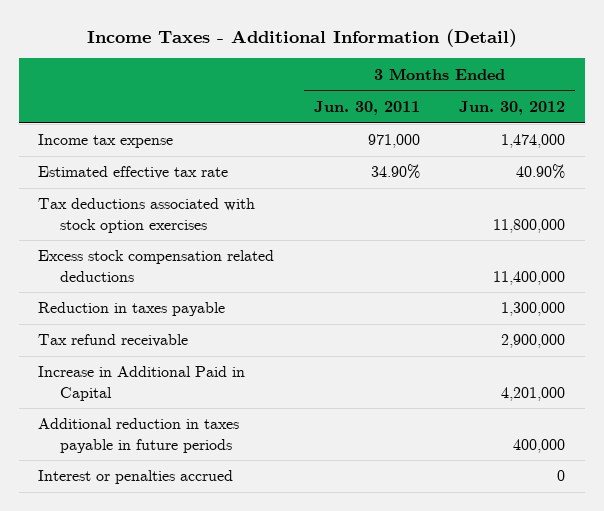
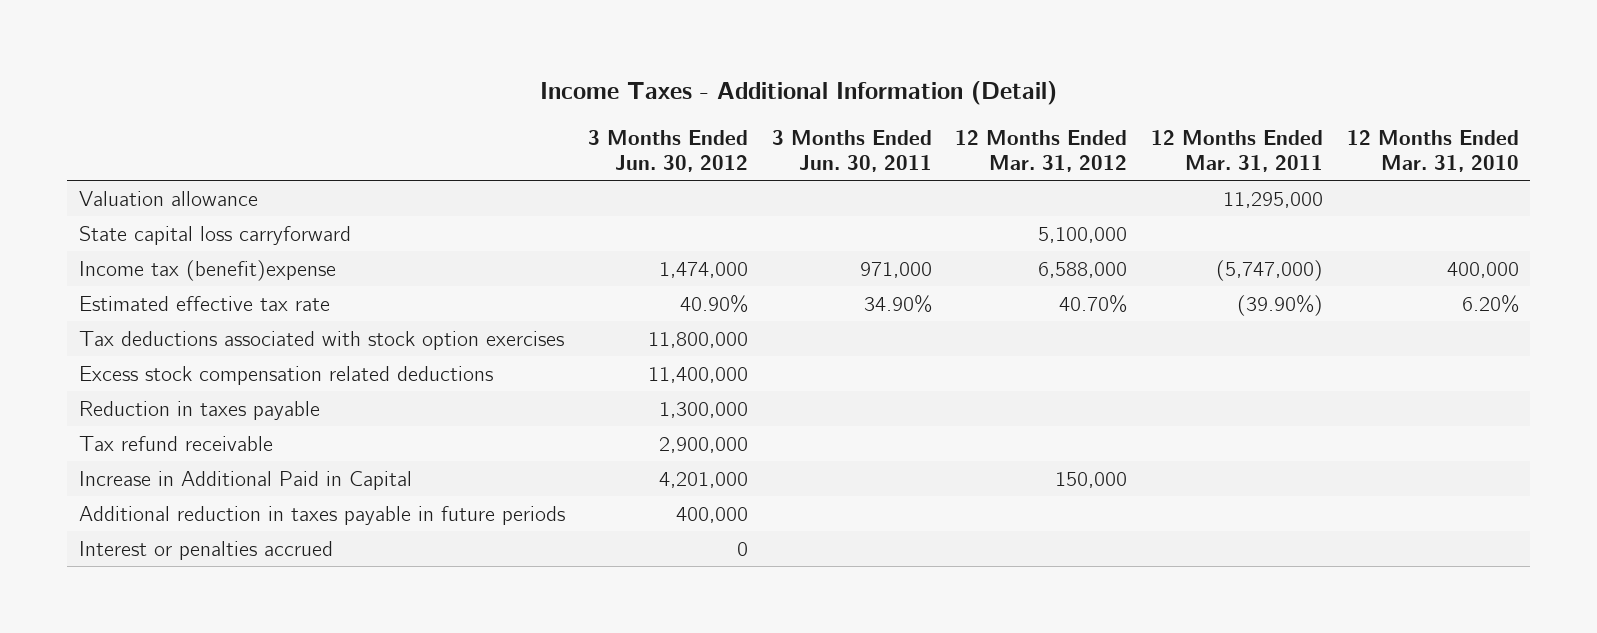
- | 3 Months Ended Jun. 30, 2011 | 3 Months Ended Jun. 30, 2012
+ | 3 Months Ended Jun. 30, 2012 | 3 Months Ended Jun. 30, 2011 | 12 Months Ended Mar. 31, 2012 | 12 Months Ended Mar. 31, 2011 | 12 Months Ended Mar. 31, 2010
- Income tax expense | 971,000 | 1,474,000
+ Valuation allowance | | | | 11,295,000 |
+ State capital loss carryforward | | | 5,100,000 | |
+ Income tax (benefit)expense | 1,474,000 | 971,000 | 6,588,000 | (5,747,000) | 400,000

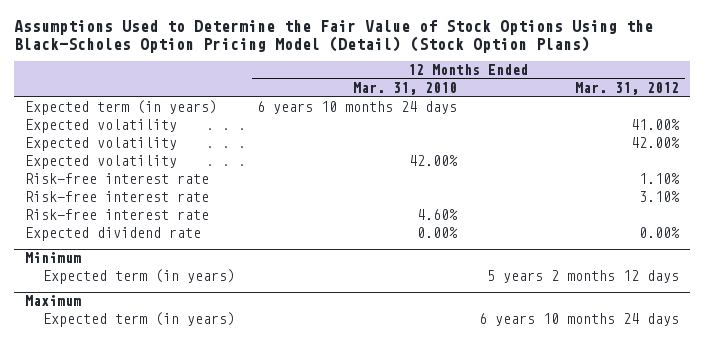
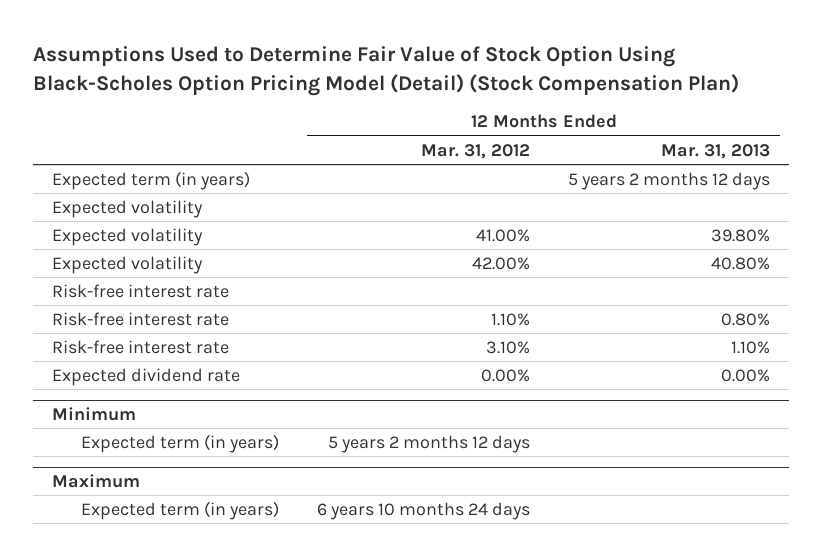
- Assumptions Used to Determine the Fair Value of Stock Options Using the Black-Scholes Option Pricing Model (Detail) (Stock Option Plans)
+ Assumptions Used to Determine Fair Value of Stock Option Using Black-Scholes Option Pricing Model (Detail) (Stock Compensation Plan)
- | 12 Months Ended Mar. 31, 2010 | 12 Months Ended Mar. 31, 2012
+ | 12 Months Ended Mar. 31, 2012 | 12 Months Ended Mar. 31, 2013
moved up: Expected volatility
moved up: Risk-free interest rate

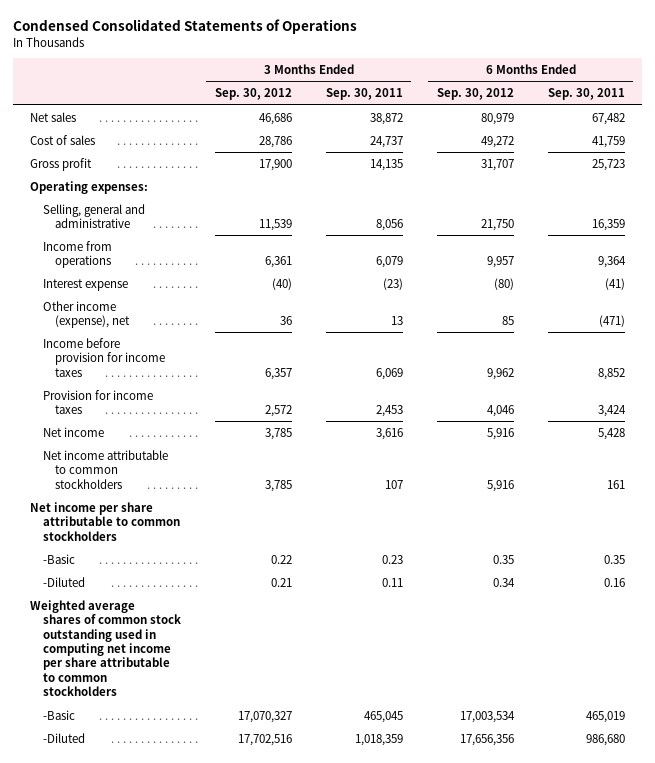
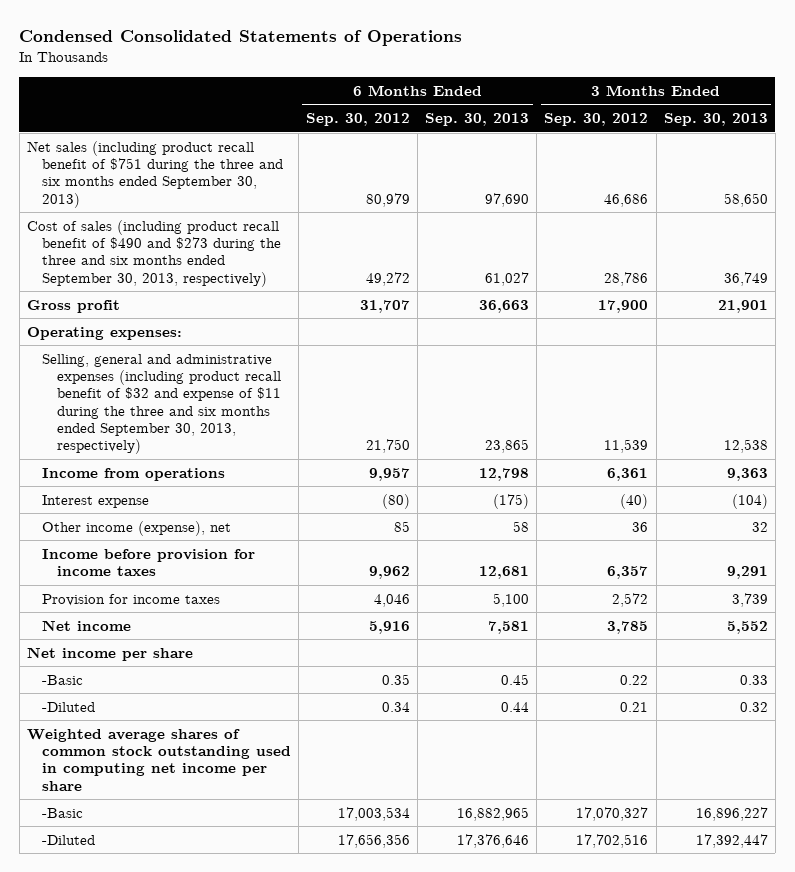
- | 3 Months Ended Sep. 30, 2012 | 3 Months Ended Sep. 30, 2011 | 6 Months Ended Sep. 30, 2012 | 6 Months Ended Sep. 30, 2011
+ | 6 Months Ended Sep. 30, 2012 | 6 Months Ended Sep. 30, 2013 | 3 Months Ended Sep. 30, 2012 | 3 Months Ended Sep. 30, 2013
- Net sales | 46,686 | 38,872 | 80,979 | 67,482
- Cost of sales | 28,786 | 24,737 | 49,272 | 41,759
+ Net sales (including product recall benefit of $751 during the three and six months ended September 30, 2013) | 80,979 | 97,690 | 46,686 | 58,650
+ Cost of sales (including product recall benefit of $490 and $273 during the three and six months ended September 30, 2013, respectively) | 49,272 | 61,027 | 28,786 | 36,749
- Selling, general and administrative | 11,539 | 8,056 | 21,750 | 16,359
+ Selling, general and administrative expenses (including product recall benefit of $32 and expense of $11 during the three and six months ended September 30, 2013, respectively) | 21,750 | 23,865 | 11,539 | 12,538
- Net income attributable to common stockholders | 3,785 | 107 | 5,916 | 161
- Net income per share attributable to common stockholders
+ Net income per share
- Weighted average shares of common stock outstanding used in computing net income per share attributable to common stockholders
+ Weighted average shares of common stock outstanding used in computing net income per share

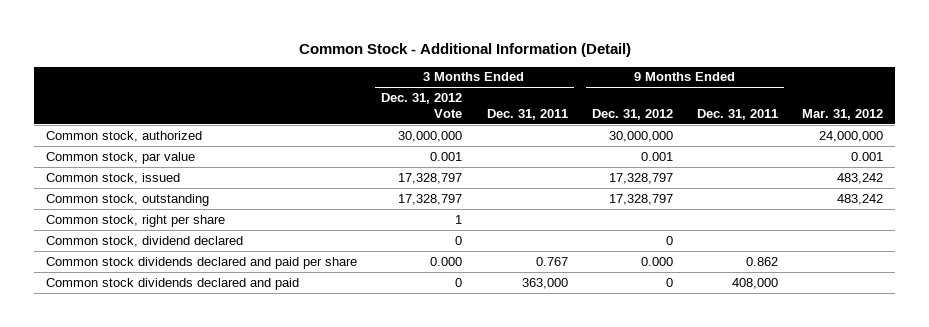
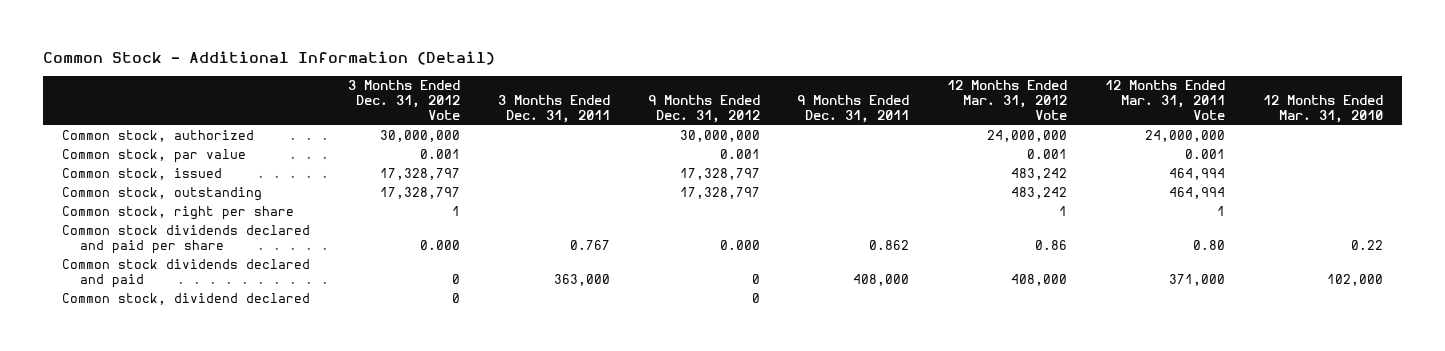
- | 3 Months Ended Dec. 31, 2012 Vote | 3 Months Ended Dec. 31, 2011 | 9 Months Ended Dec. 31, 2012 | 9 Months Ended Dec. 31, 2011 | Mar. 31, 2012
+ | 3 Months Ended Dec. 31, 2012 Vote | 3 Months Ended Dec. 31, 2011 | 9 Months Ended Dec. 31, 2012 | 9 Months Ended Dec. 31, 2011 | 12 Months Ended Mar. 31, 2012 Vote | 12 Months Ended Mar. 31, 2011 Vote | 12 Months Ended Mar. 31, 2010
moved down: Common stock, dividend declared | 0 | | 0 | | | |

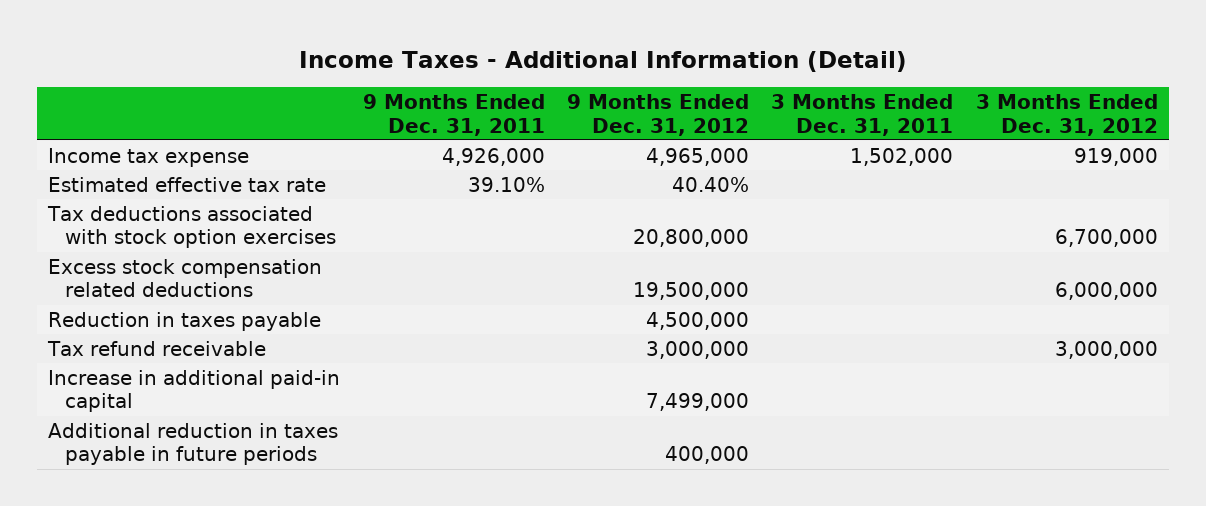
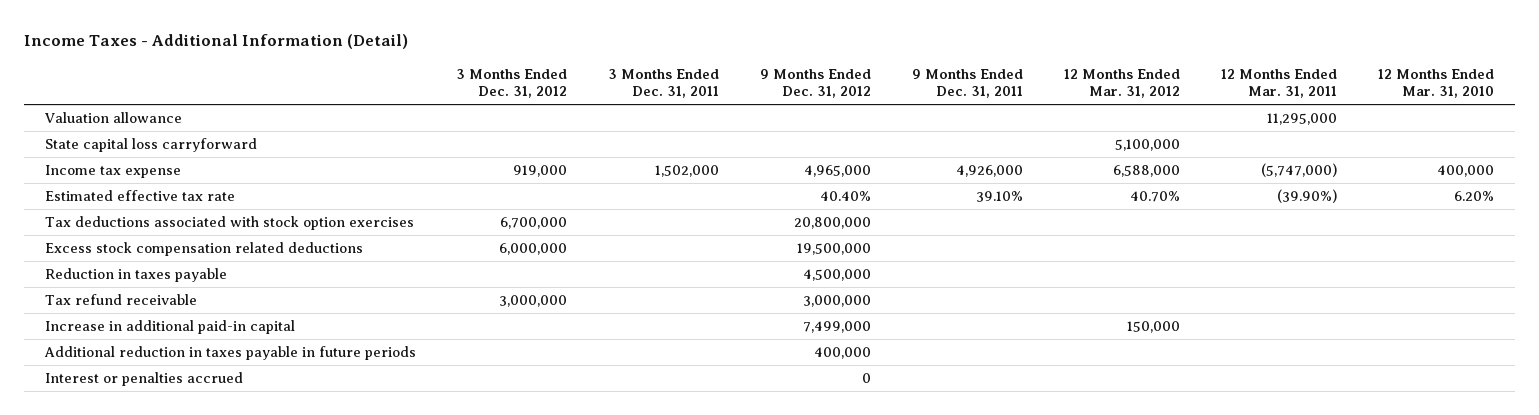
- | 9 Months Ended Dec. 31, 2011 | 9 Months Ended Dec. 31, 2012 | 3 Months Ended Dec. 31, 2011 | 3 Months Ended Dec. 31, 2012
+ | 3 Months Ended Dec. 31, 2012 | 3 Months Ended Dec. 31, 2011 | 9 Months Ended Dec. 31, 2012 | 9 Months Ended Dec. 31, 2011 | 12 Months Ended Mar. 31, 2012 | 12 Months Ended Mar. 31, 2011 | 12 Months Ended Mar. 31, 2010
+ Valuation allowance | | | | | | 11,295,000 |
+ State capital loss carryforward | | | | | 5,100,000 | |
+ Interest or penalties accrued | | | 0 | | | |

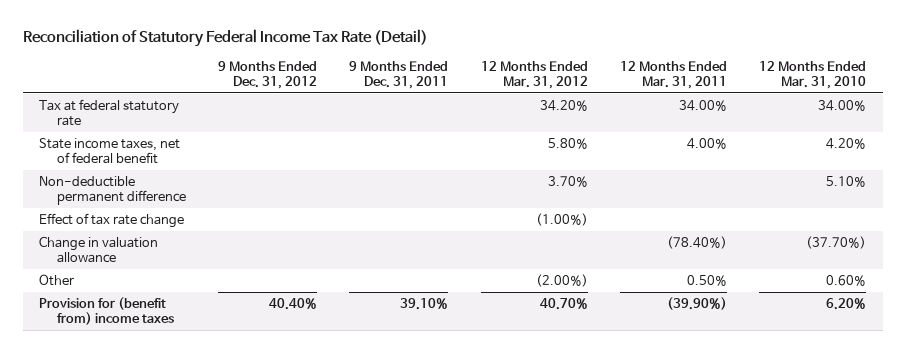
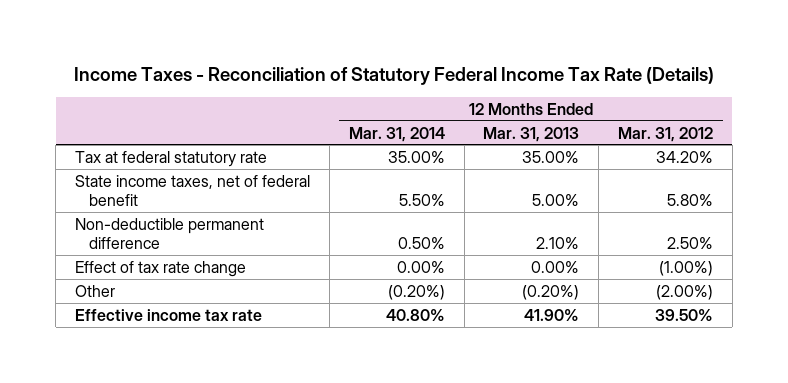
- Reconciliation of Statutory Federal Income Tax Rate (Detail)
+ Income Taxes - Reconciliation of Statutory Federal Income Tax Rate (Details)
- | 9 Months Ended Dec. 31, 2012 | 9 Months Ended Dec. 31, 2011 | 12 Months Ended Mar. 31, 2012 | 12 Months Ended Mar. 31, 2011 | 12 Months Ended Mar. 31, 2010
+ | 12 Months Ended Mar. 31, 2014 | 12 Months Ended Mar. 31, 2013 | 12 Months Ended Mar. 31, 2012
- Non-deductible permanent difference | | | 3.70% | | 5.10%
+ Non-deductible permanent difference | 0.50% | 2.10% | 2.50%
- Change in valuation allowance | | | | (78.40%) | (37.70%)
- Provision for (benefit from) income taxes | 40.40% | 39.10% | 40.70% | (39.90%) | 6.20%
+ Effective income tax rate | 40.80% | 41.90% | 39.50%

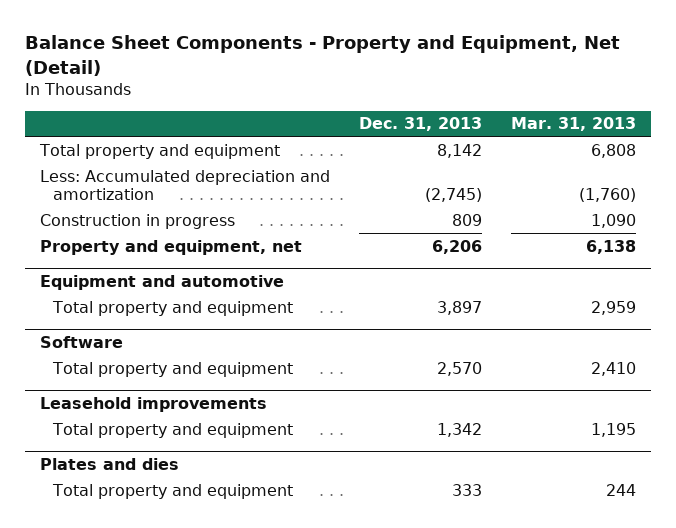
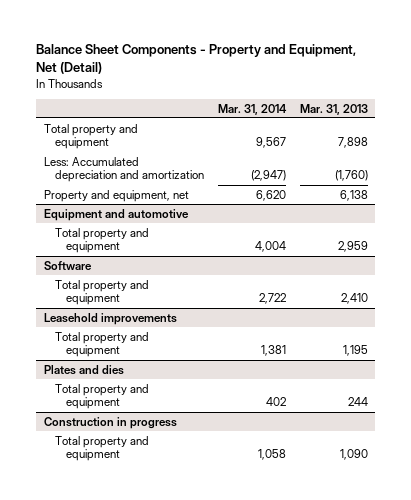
- | Dec. 31, 2013 | Mar. 31, 2013
+ | Mar. 31, 2014 | Mar. 31, 2013
- Total property and equipment | 8,142 | 6,808
+ Total property and equipment | 9,567 | 7,898
- Construction in progress | 809 | 1,090
+ Construction in progress
+ Total property and equipment | 1,058 | 1,090

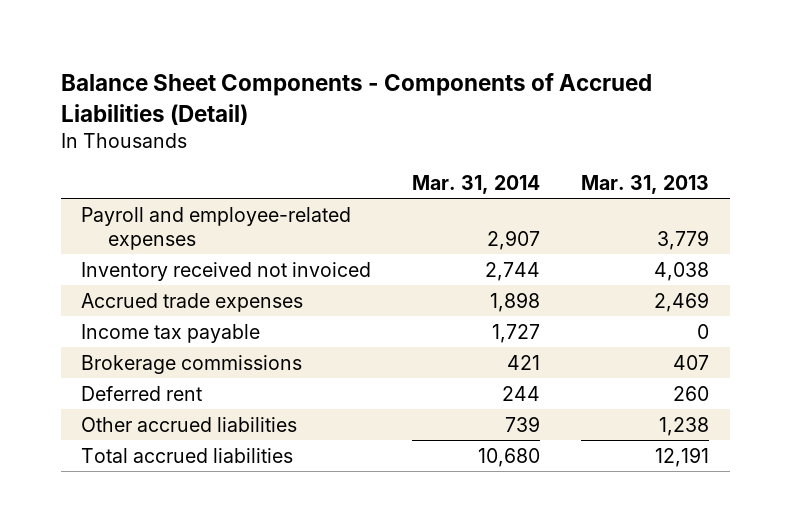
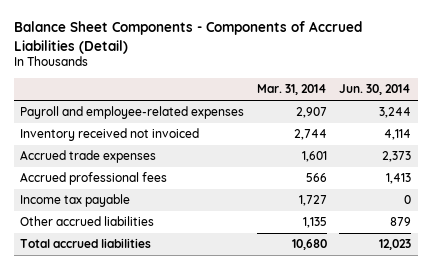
- | Mar. 31, 2014 | Mar. 31, 2013
+ | Mar. 31, 2014 | Jun. 30, 2014
- Accrued trade expenses | 1,898 | 2,469
+ Accrued trade expenses | 1,601 | 2,373
+ Accrued professional fees | 566 | 1,413
- Brokerage commissions | 421 | 407
- Deferred rent | 244 | 260
- Other accrued liabilities | 739 | 1,238
+ Other accrued liabilities | 1,135 | 879

